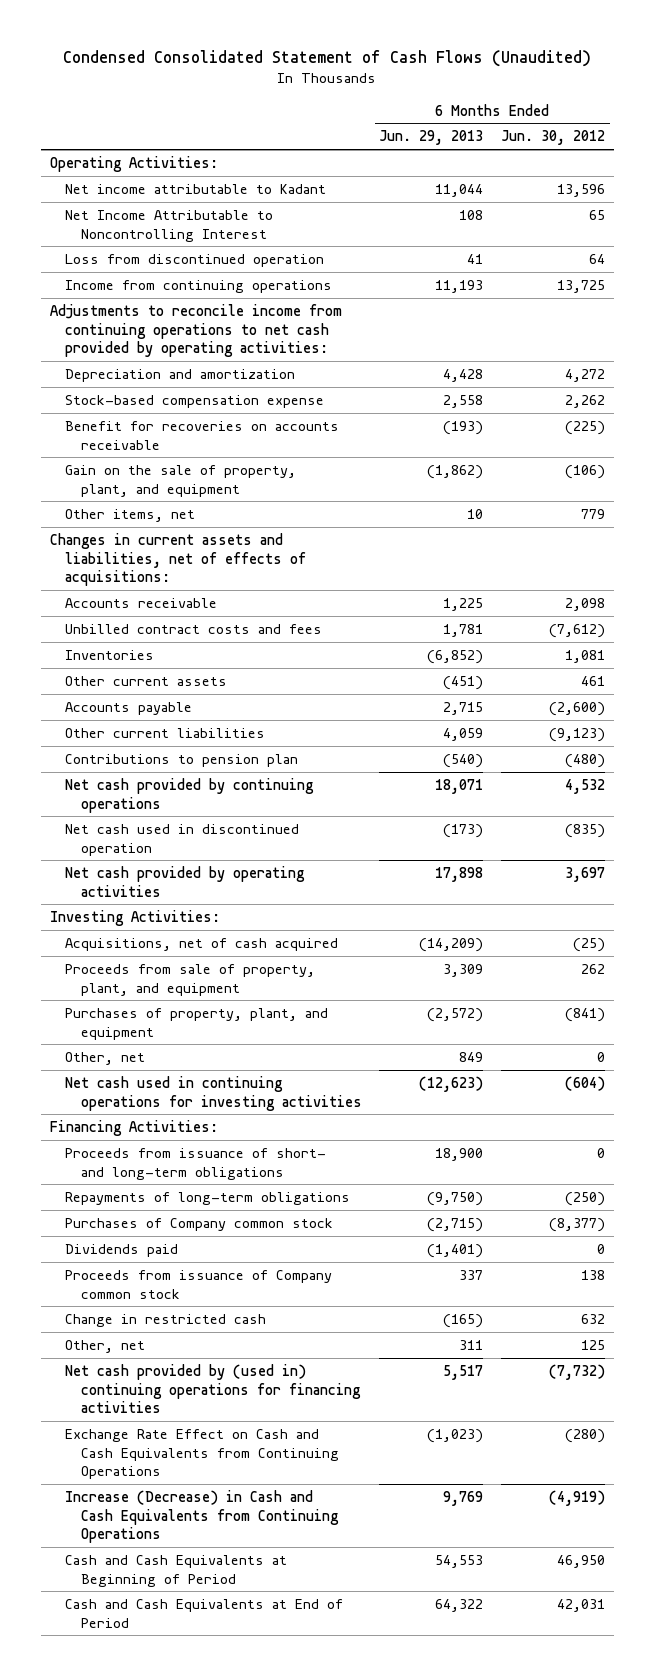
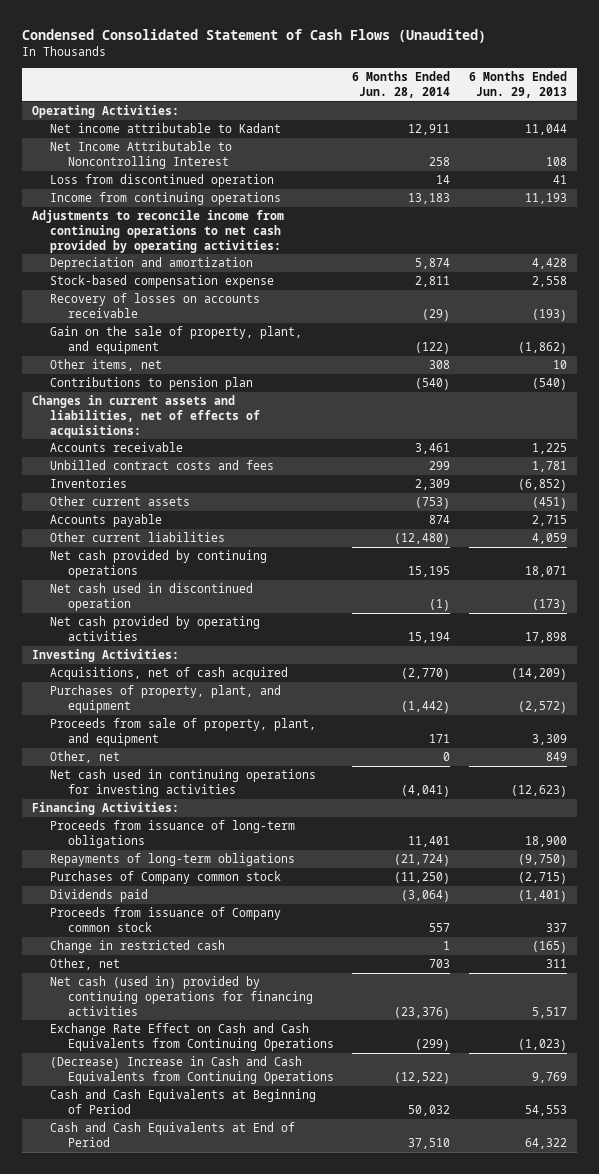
- | 6 Months Ended Jun. 29, 2013 | 6 Months Ended Jun. 30, 2012
+ | 6 Months Ended Jun. 28, 2014 | 6 Months Ended Jun. 29, 2013
- Benefit for recoveries on accounts receivable | (193) | (225)
+ Recovery of losses on accounts receivable | (29) | (193)
moved up: Contributions to pension plan | (540) | (540)
moved down: Proceeds from sale of property, plant, and equipment | 171 | 3,309
- Proceeds from issuance of short- and long-term obligations | 18,900 | 0
+ Proceeds from issuance of long-term obligations | 11,401 | 18,900
- Net cash provided by (used in) continuing operations for financing activities | 5,517 | (7,732)
+ Net cash (used in) provided by continuing operations for financing activities | (23,376) | 5,517
- Increase (Decrease) in Cash and Cash Equivalents from Continuing Operations | 9,769 | (4,919)
+ (Decrease) Increase in Cash and Cash Equivalents from Continuing Operations | (12,522) | 9,769

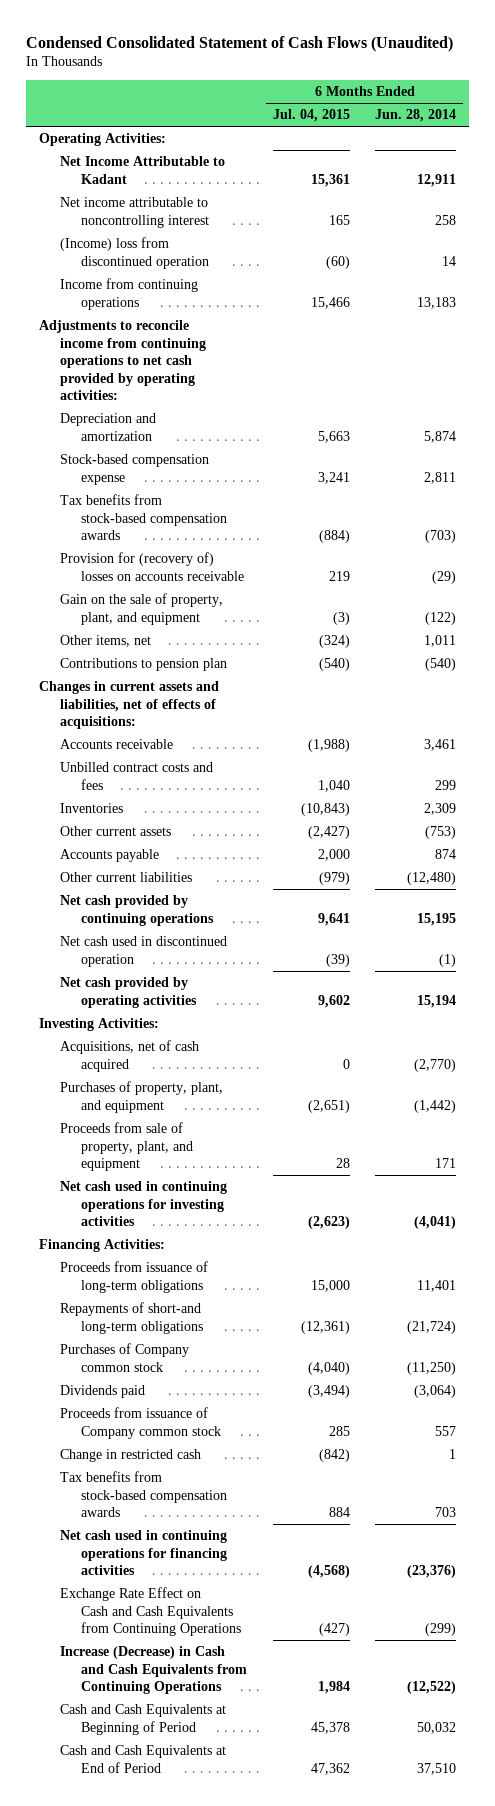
- | 6 Months Ended Jun. 28, 2014 | 6 Months Ended Jun. 29, 2013
+ | 6 Months Ended Jul. 04, 2015 | 6 Months Ended Jun. 28, 2014
- Net income attributable to Kadant | 12,911 | 11,044
- Net Income Attributable to Noncontrolling Interest | 258 | 108
- Loss from discontinued operation | 14 | 41
+ Net Income Attributable to Kadant | 15,361 | 12,911
+ Net income attributable to noncontrolling interest | 165 | 258
+ (Income) loss from discontinued operation | (60) | 14
- Recovery of losses on accounts receivable | (29) | (193)
+ Tax benefits from stock-based compensation awards | (884) | (703)
+ Provision for (recovery of) losses on accounts receivable | 219 | (29)
- Other items, net | 308 | 10
+ Other items, net | (324) | 1,011
- Other, net | 0 | 849
- Repayments of long-term obligations | (21,724) | (9,750)
+ Repayments of short-and long-term obligations | (12,361) | (21,724)
- Other, net | 703 | 311
- Net cash (used in) provided by continuing operations for financing activities | (23,376) | 5,517
+ Tax benefits from stock-based compensation awards | 884 | 703
+ Net cash used in continuing operations for financing activities | (4,568) | (23,376)
- (Decrease) Increase in Cash and Cash Equivalents from Continuing Operations | (12,522) | 9,769
+ Increase (Decrease) in Cash and Cash Equivalents from Continuing Operations | 1,984 | (12,522)

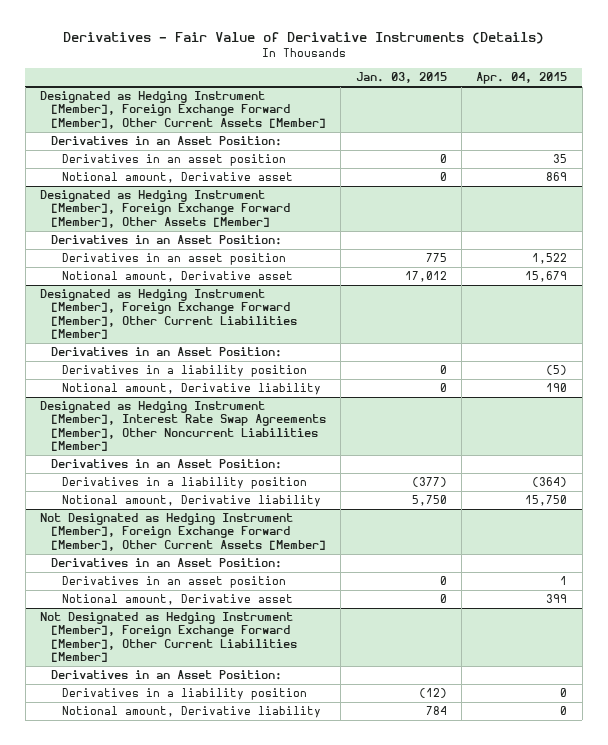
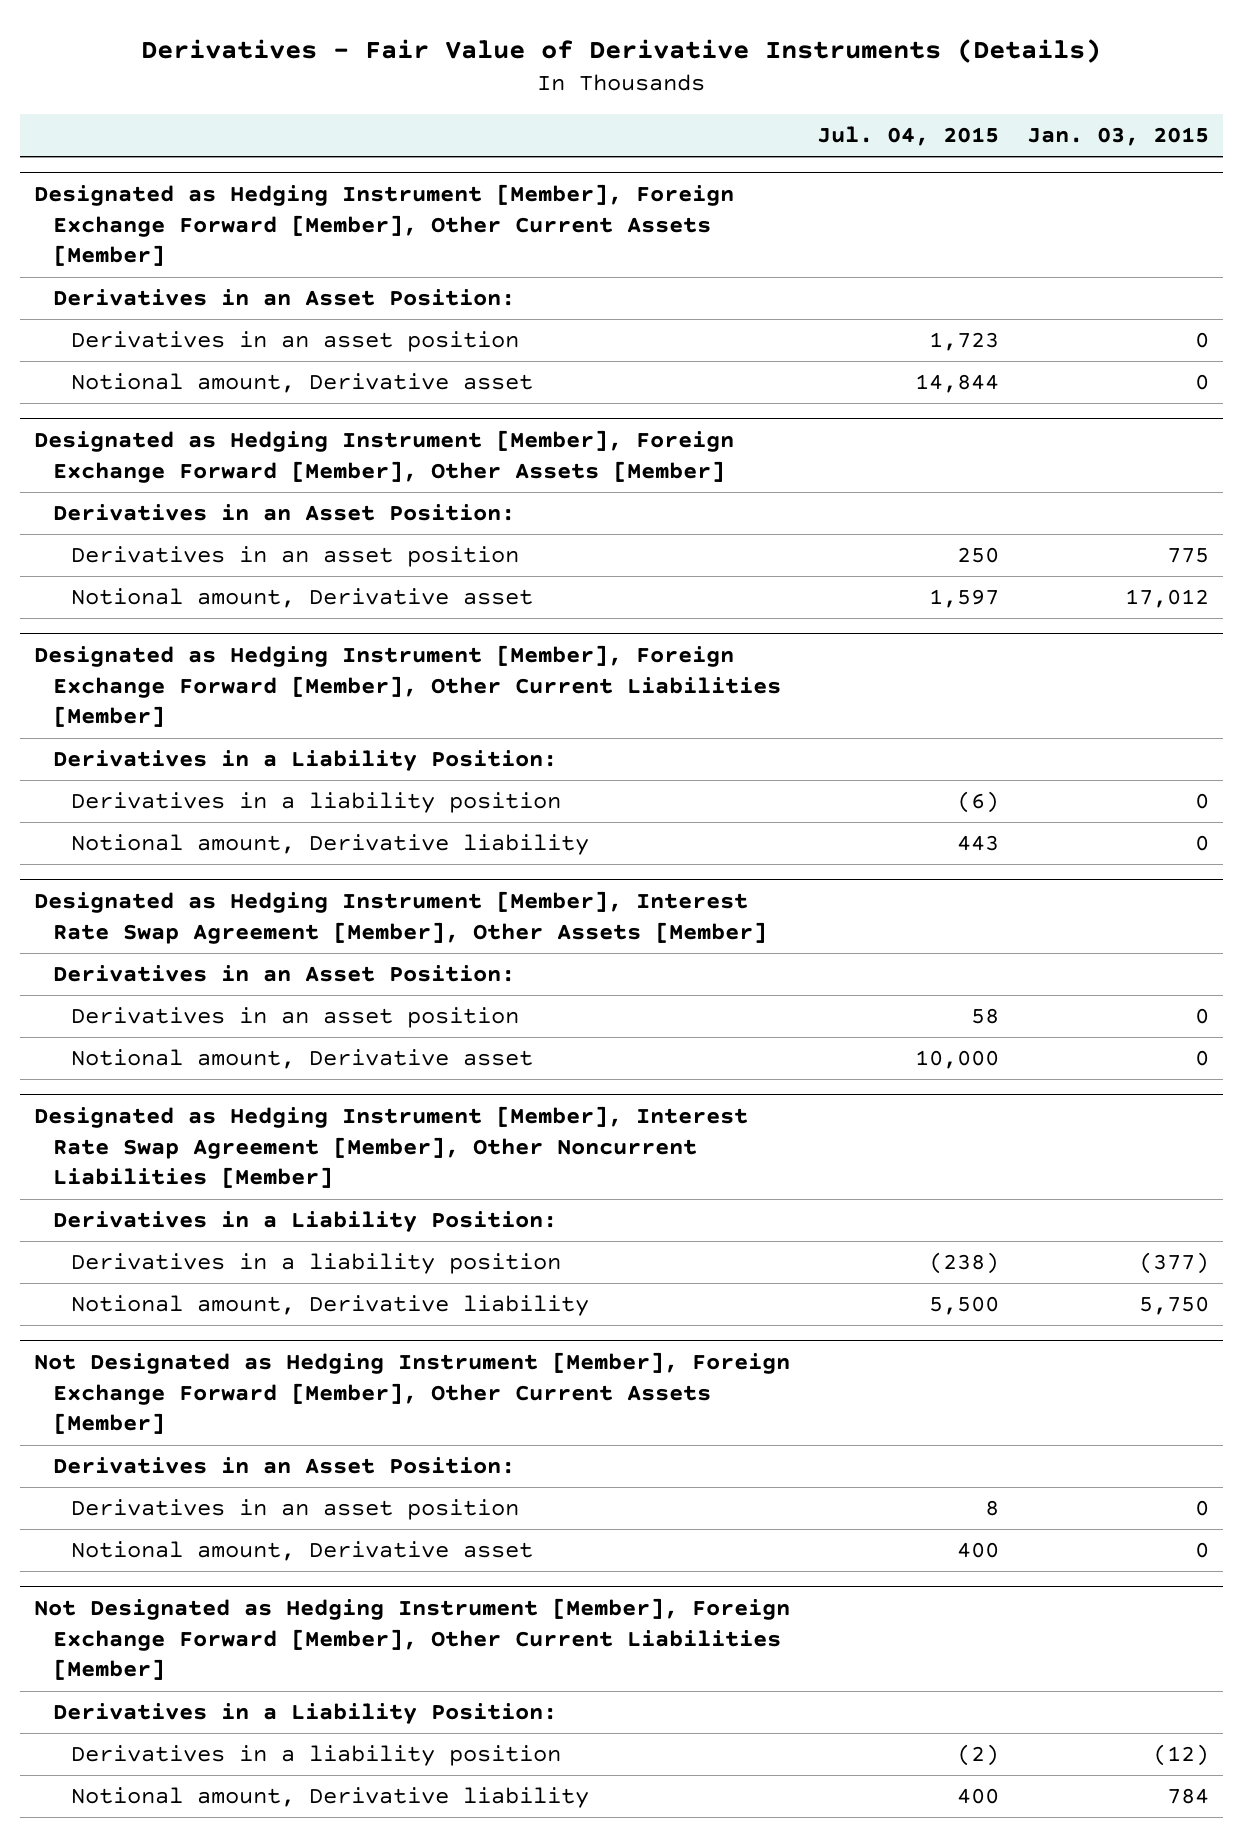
- | Jan. 03, 2015 | Apr. 04, 2015
+ | Jul. 04, 2015 | Jan. 03, 2015
@ Designated as Hedging Instrument [Member], Foreign Exchange Forward [Member], Other Current Liabilities [Member]
- Derivatives in an Asset Position:
+ Derivatives in a Liability Position:
- Designated as Hedging Instrument [Member], Interest Rate Swap Agreements [Member], Other Noncurrent Liabilities [Member]
+ Designated as Hedging Instrument [Member], Interest Rate Swap Agreement [Member], Other Assets [Member]
+ Derivatives in an asset position | 58 | 0
+ Notional amount, Derivative asset | 10,000 | 0
+ Designated as Hedging Instrument [Member], Interest Rate Swap Agreement [Member], Other Noncurrent Liabilities [Member]
+ Derivatives in a Liability Position:
@ Not Designated as Hedging Instrument [Member], Foreign Exchange Forward [Member], Other Current Liabilities [Member]
- Derivatives in an Asset Position:
+ Derivatives in a Liability Position:

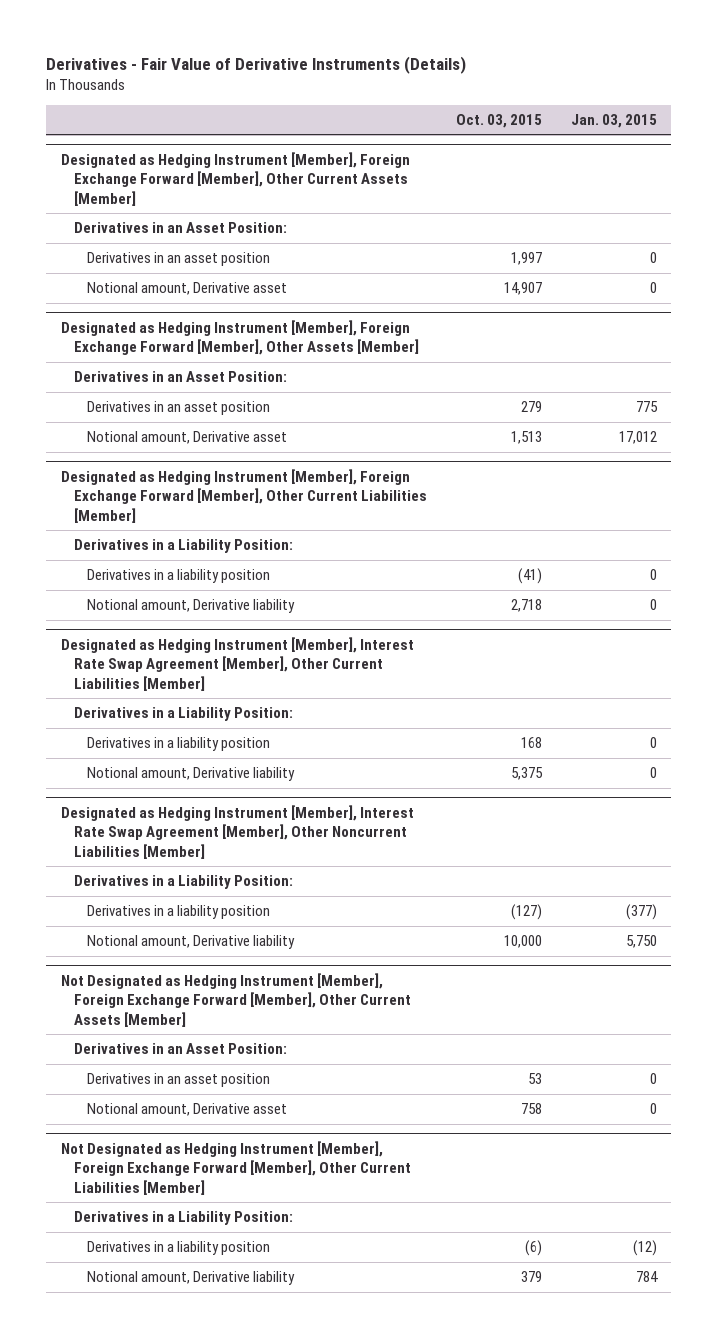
- | Jul. 04, 2015 | Jan. 03, 2015
+ | Oct. 03, 2015 | Jan. 03, 2015
- Designated as Hedging Instrument [Member], Interest Rate Swap Agreement [Member], Other Assets [Member]
- Derivatives in an Asset Position:
- Derivatives in an asset position | 58 | 0
- Notional amount, Derivative asset | 10,000 | 0
+ Designated as Hedging Instrument [Member], Interest Rate Swap Agreement [Member], Other Current Liabilities [Member]
+ Derivatives in a Liability Position:
+ Derivatives in a liability position | 168 | 0
+ Notional amount, Derivative liability | 5,375 | 0

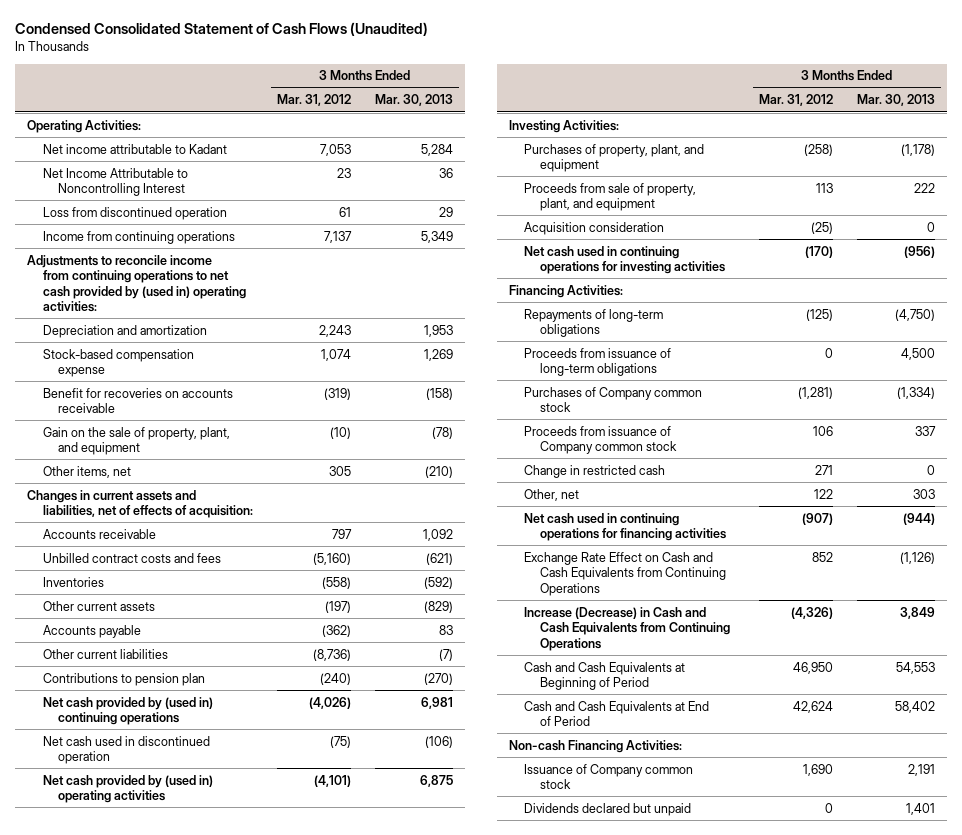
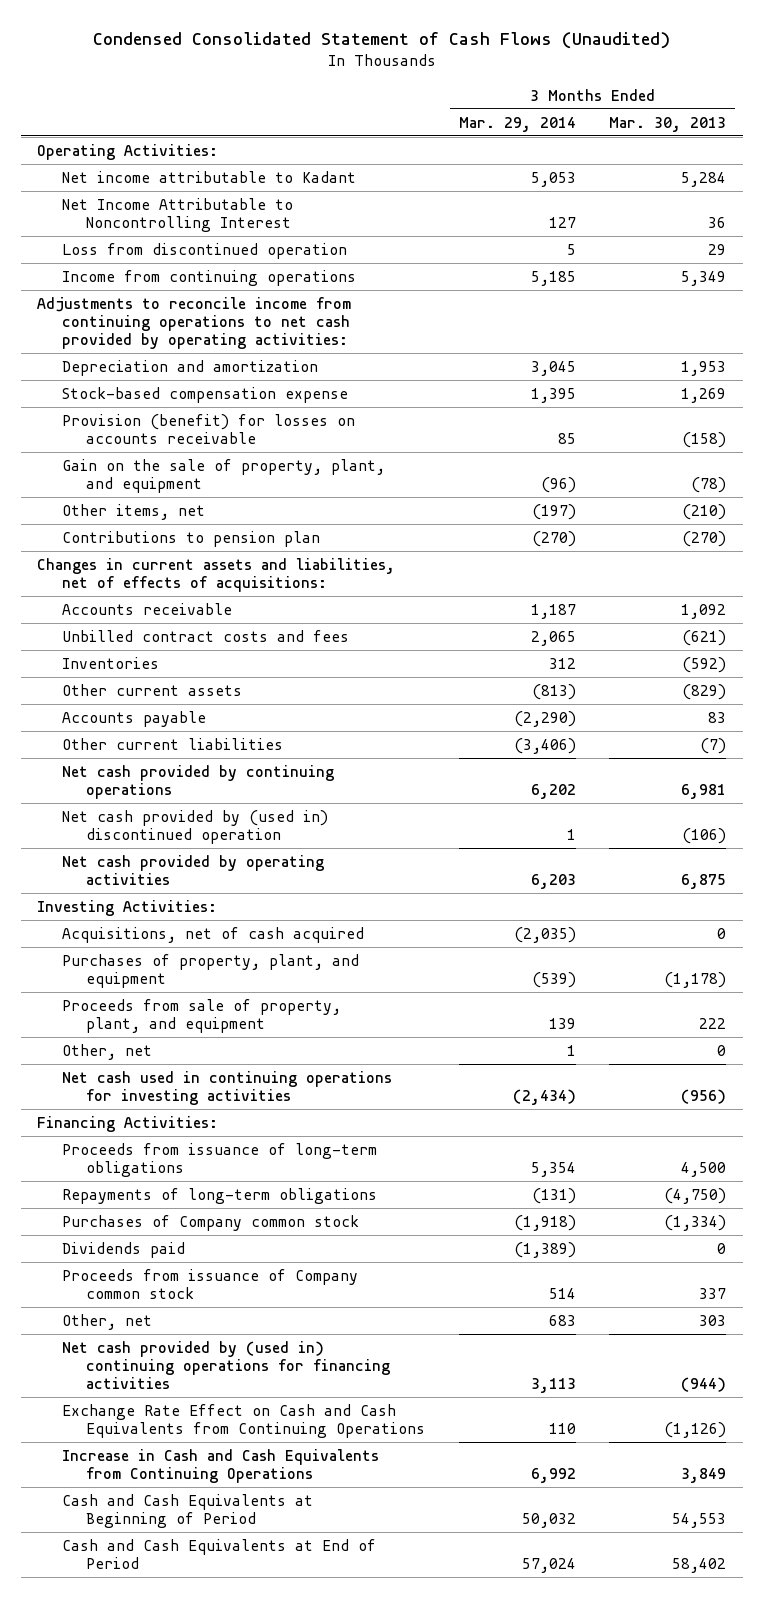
- | 3 Months Ended Mar. 31, 2012 | 3 Months Ended Mar. 30, 2013
+ | 3 Months Ended Mar. 29, 2014 | 3 Months Ended Mar. 30, 2013
- Adjustments to reconcile income from continuing operations to net cash provided by (used in) operating activities:
+ Adjustments to reconcile income from continuing operations to net cash provided by operating activities:
- Benefit for recoveries on accounts receivable | (319) | (158)
+ Provision (benefit) for losses on accounts receivable | 85 | (158)
- Changes in current assets and liabilities, net of effects of acquisition:
moved up: Contributions to pension plan | (270) | (270)
+ Changes in current assets and liabilities, net of effects of acquisitions:
- Net cash provided by (used in) continuing operations | (4,026) | 6,981
- Net cash used in discontinued operation | (75) | (106)
- Net cash provided by (used in) operating activities | (4,101) | 6,875
+ Net cash provided by continuing operations | 6,202 | 6,981
+ Net cash provided by (used in) discontinued operation | 1 | (106)
+ Net cash provided by operating activities | 6,203 | 6,875
+ Acquisitions, net of cash acquired | (2,035) | 0
- Acquisition consideration | (25) | 0
+ Other, net | 1 | 0
moved down: Repayments of long-term obligations | (131) | (4,750)
+ Dividends paid | (1,389) | 0
- Change in restricted cash | 271 | 0
- Net cash used in continuing operations for financing activities | (907) | (944)
+ Net cash provided by (used in) continuing operations for financing activities | 3,113 | (944)
- Increase (Decrease) in Cash and Cash Equivalents from Continuing Operations | (4,326) | 3,849
+ Increase in Cash and Cash Equivalents from Continuing Operations | 6,992 | 3,849
- Non-cash Financing Activities:
- Issuance of Company common stock | 1,690 | 2,191
- Dividends declared but unpaid | 0 | 1,401

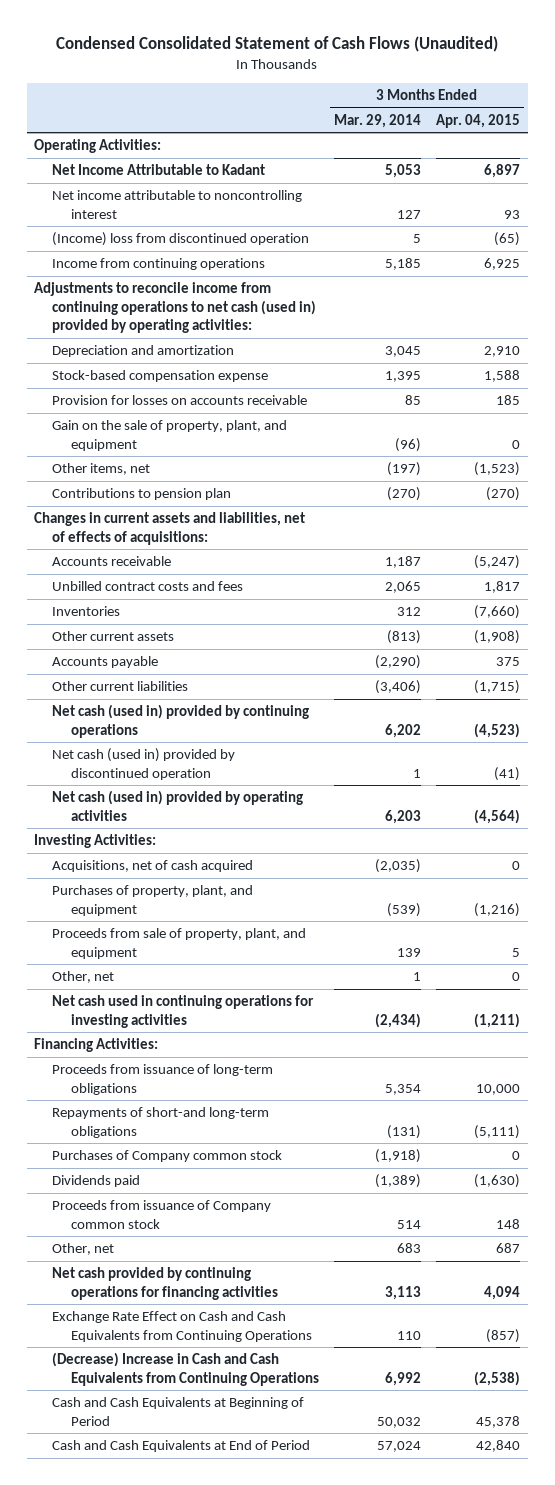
- | 3 Months Ended Mar. 29, 2014 | 3 Months Ended Mar. 30, 2013
+ | 3 Months Ended Mar. 29, 2014 | 3 Months Ended Apr. 04, 2015
- Net income attributable to Kadant | 5,053 | 5,284
- Net Income Attributable to Noncontrolling Interest | 127 | 36
- Loss from discontinued operation | 5 | 29
+ Net Income Attributable to Kadant | 5,053 | 6,897
+ Net income attributable to noncontrolling interest | 127 | 93
+ (Income) loss from discontinued operation | 5 | (65)
- Adjustments to reconcile income from continuing operations to net cash provided by operating activities:
+ Adjustments to reconcile income from continuing operations to net cash (used in) provided by operating activities:
- Provision (benefit) for losses on accounts receivable | 85 | (158)
+ Provision for losses on accounts receivable | 85 | 185
- Net cash provided by continuing operations | 6,202 | 6,981
- Net cash provided by (used in) discontinued operation | 1 | (106)
- Net cash provided by operating activities | 6,203 | 6,875
+ Net cash (used in) provided by continuing operations | 6,202 | (4,523)
+ Net cash (used in) provided by discontinued operation | 1 | (41)
+ Net cash (used in) provided by operating activities | 6,203 | (4,564)
- Repayments of long-term obligations | (131) | (4,750)
+ Repayments of short-and long-term obligations | (131) | (5,111)
- Net cash provided by (used in) continuing operations for financing activities | 3,113 | (944)
+ Net cash provided by continuing operations for financing activities | 3,113 | 4,094
- Increase in Cash and Cash Equivalents from Continuing Operations | 6,992 | 3,849
+ (Decrease) Increase in Cash and Cash Equivalents from Continuing Operations | 6,992 | (2,538)

